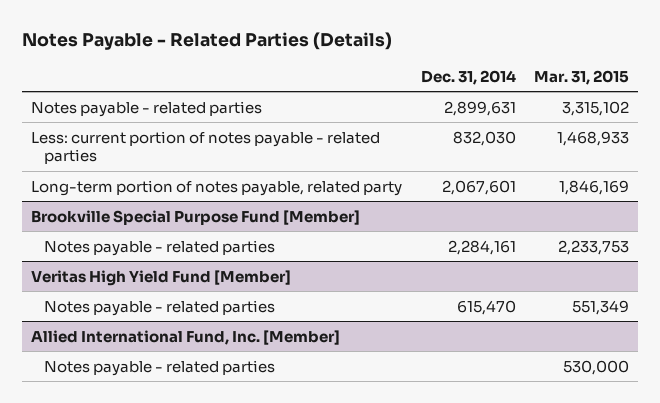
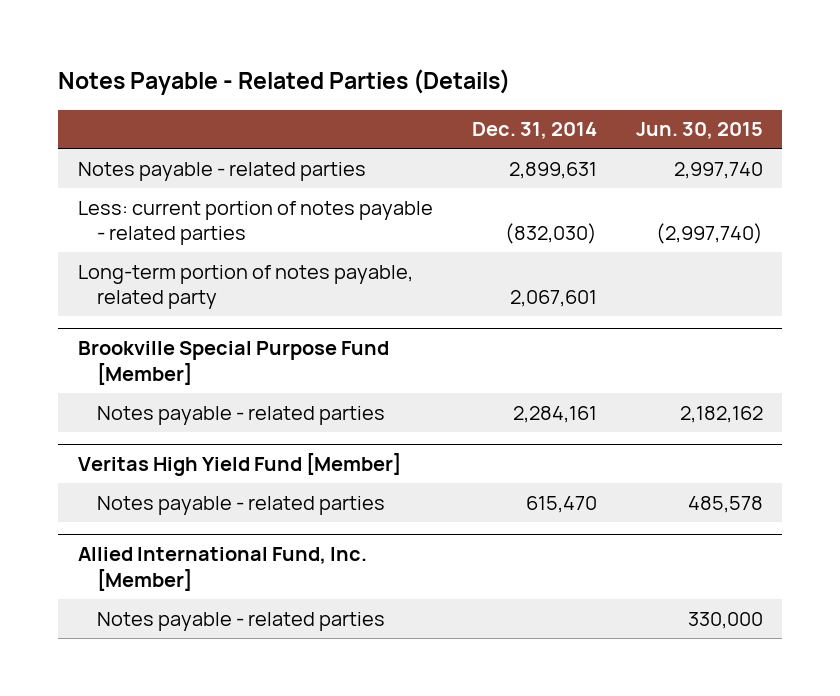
- | Dec. 31, 2014 | Mar. 31, 2015
+ | Dec. 31, 2014 | Jun. 30, 2015
- Less: current portion of notes payable - related parties | 832,030 | 1,468,933
+ Less: current portion of notes payable - related parties | (832,030) | (2,997,740)

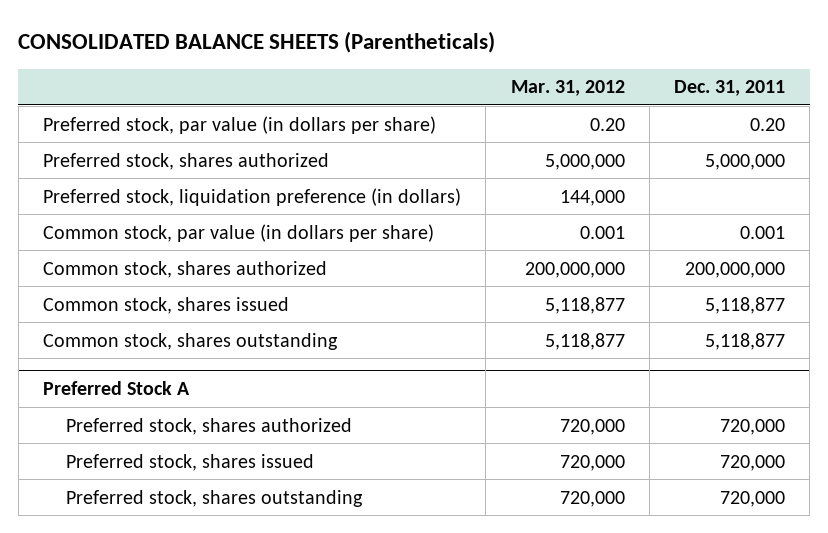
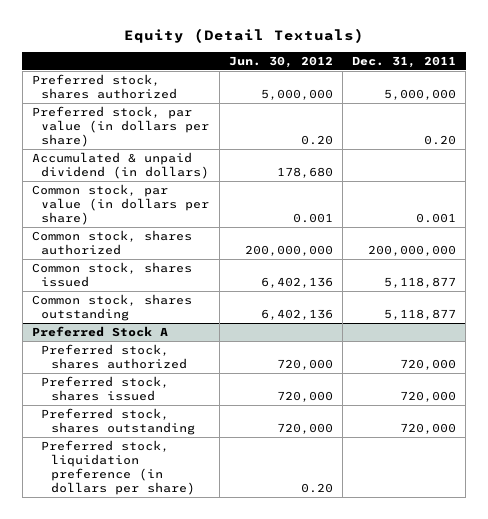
- CONSOLIDATED BALANCE SHEETS (Parentheticals)
+ Equity (Detail Textuals)
- | Mar. 31, 2012 | Dec. 31, 2011
+ | Jun. 30, 2012 | Dec. 31, 2011
- Preferred stock, liquidation preference (in dollars) | 144,000 |
moved down: Preferred stock, par value (in dollars per share) | 0.20 | 0.20
+ Accumulated & unpaid dividend (in dollars) | 178,680 |
@ Preferred Stock A
+ Preferred stock, liquidation preference (in dollars per share) | 0.20 |

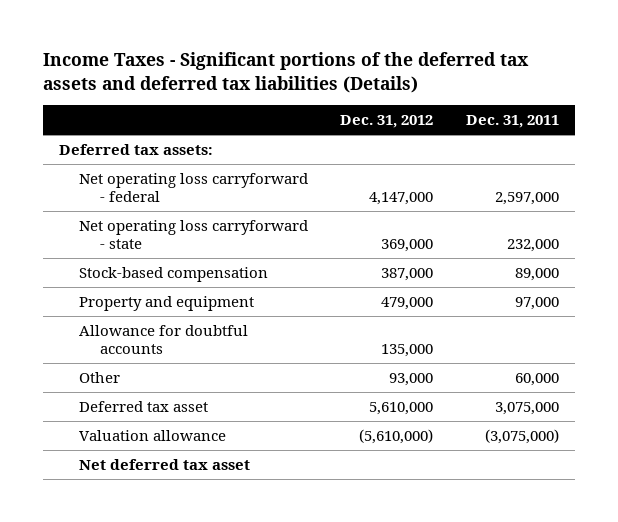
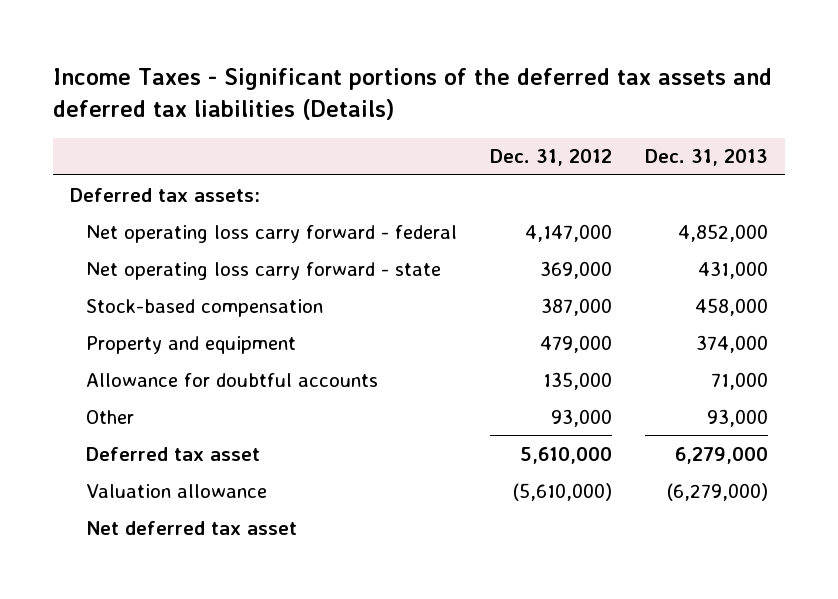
- | Dec. 31, 2012 | Dec. 31, 2011
+ | Dec. 31, 2012 | Dec. 31, 2013
- Net operating loss carryforward - federal | 4,147,000 | 2,597,000
- Net operating loss carryforward - state | 369,000 | 232,000
+ Net operating loss carry forward - federal | 4,147,000 | 4,852,000
+ Net operating loss carry forward - state | 369,000 | 431,000

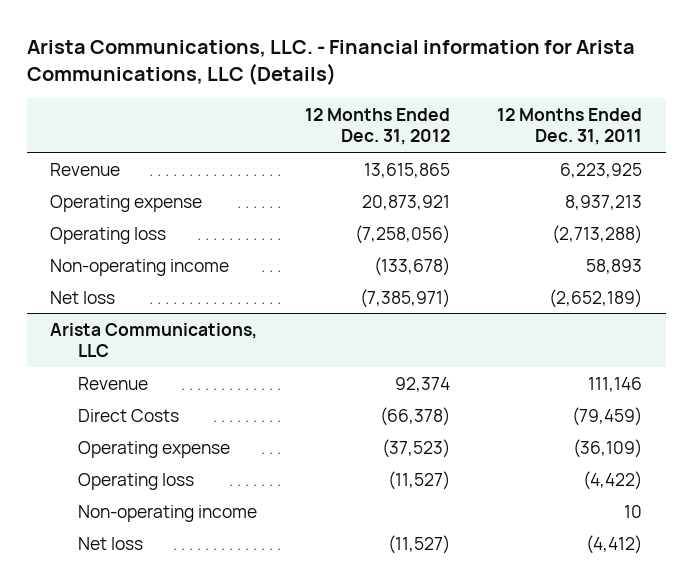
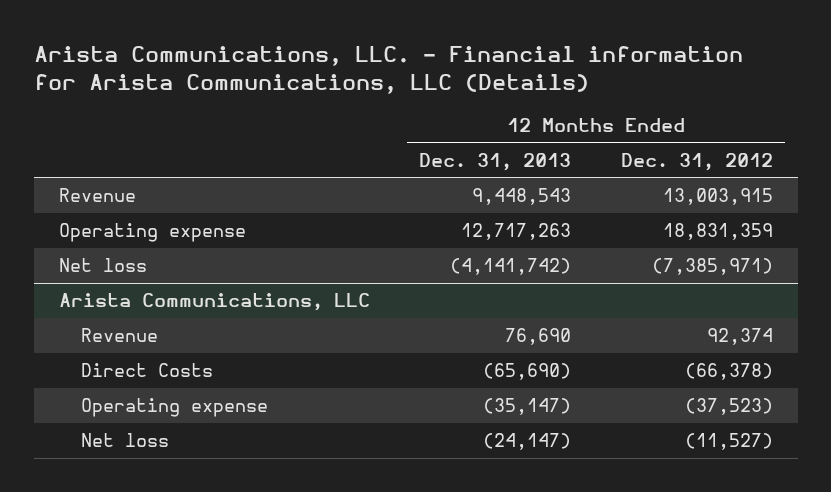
- | 12 Months Ended Dec. 31, 2012 | 12 Months Ended Dec. 31, 2011
+ | 12 Months Ended Dec. 31, 2013 | 12 Months Ended Dec. 31, 2012
- Revenue | 13,615,865 | 6,223,925
- Operating expense | 20,873,921 | 8,937,213
- Operating loss | (7,258,056) | (2,713,288)
- Non-operating income | (133,678) | 58,893
+ Revenue | 9,448,543 | 13,003,915
+ Operating expense | 12,717,263 | 18,831,359
@ Arista Communications, LLC
- Operating loss | (11,527) | (4,422)
- Non-operating income | | 10

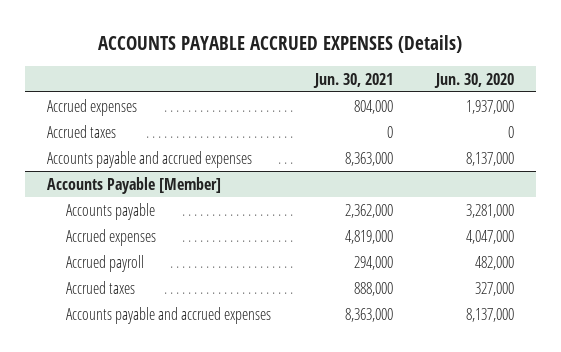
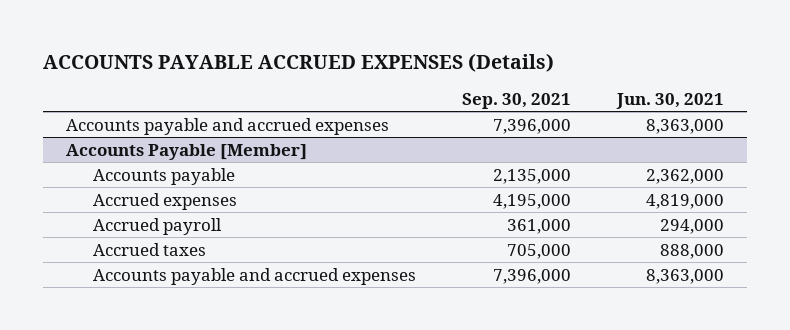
- | Jun. 30, 2021 | Jun. 30, 2020
+ | Sep. 30, 2021 | Jun. 30, 2021
- Accrued expenses | 804,000 | 1,937,000
- Accrued taxes | 0 | 0

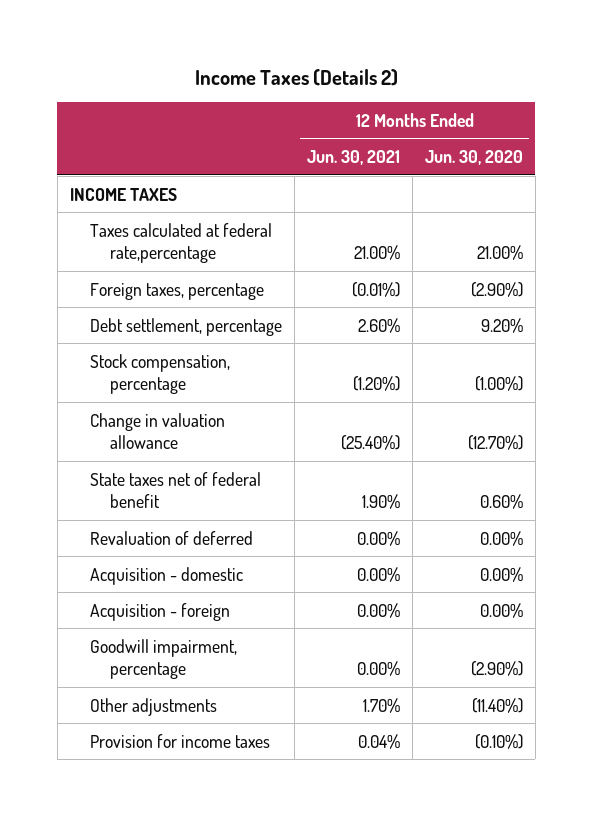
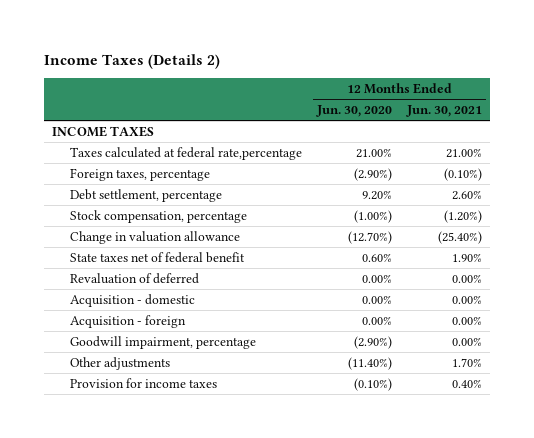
- | 12 Months Ended Jun. 30, 2021 | 12 Months Ended Jun. 30, 2020
+ | 12 Months Ended Jun. 30, 2020 | 12 Months Ended Jun. 30, 2021
- Foreign taxes, percentage | (0.01%) | (2.90%)
+ Foreign taxes, percentage | (2.90%) | (0.10%)
- Provision for income taxes | 0.04% | (0.10%)
+ Provision for income taxes | (0.10%) | 0.40%

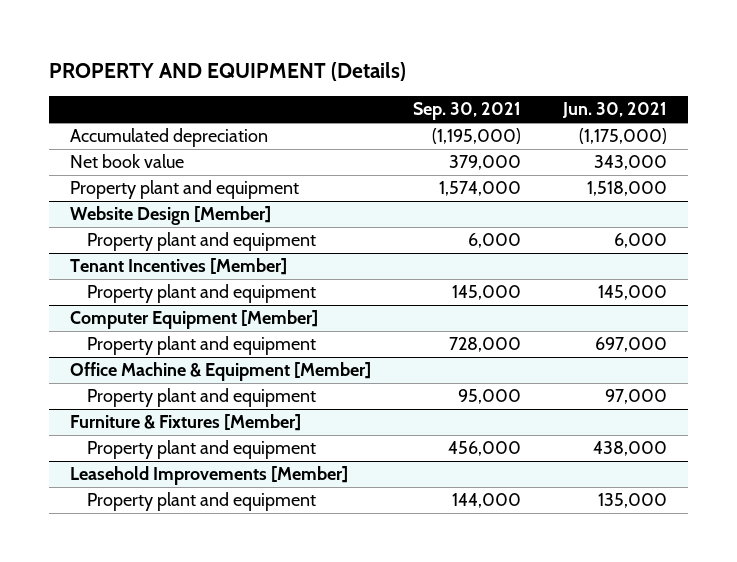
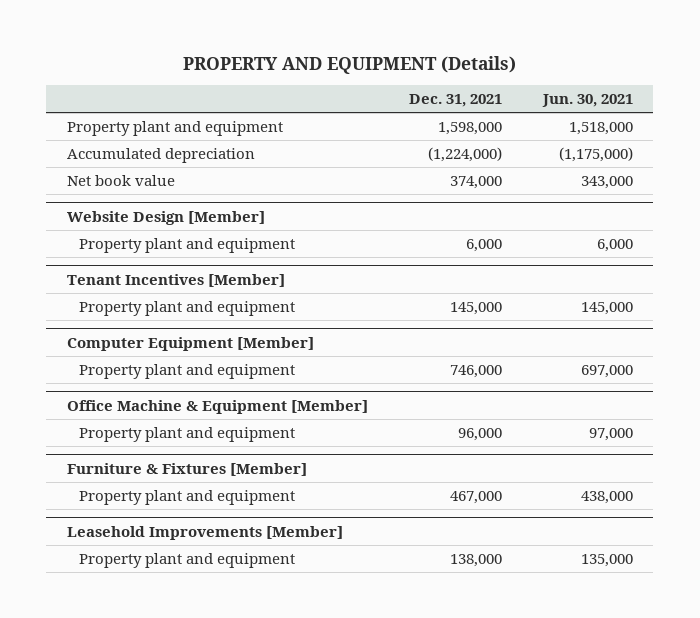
- | Sep. 30, 2021 | Jun. 30, 2021
+ | Dec. 31, 2021 | Jun. 30, 2021
moved up: Property plant and equipment | 1,598,000 | 1,518,000

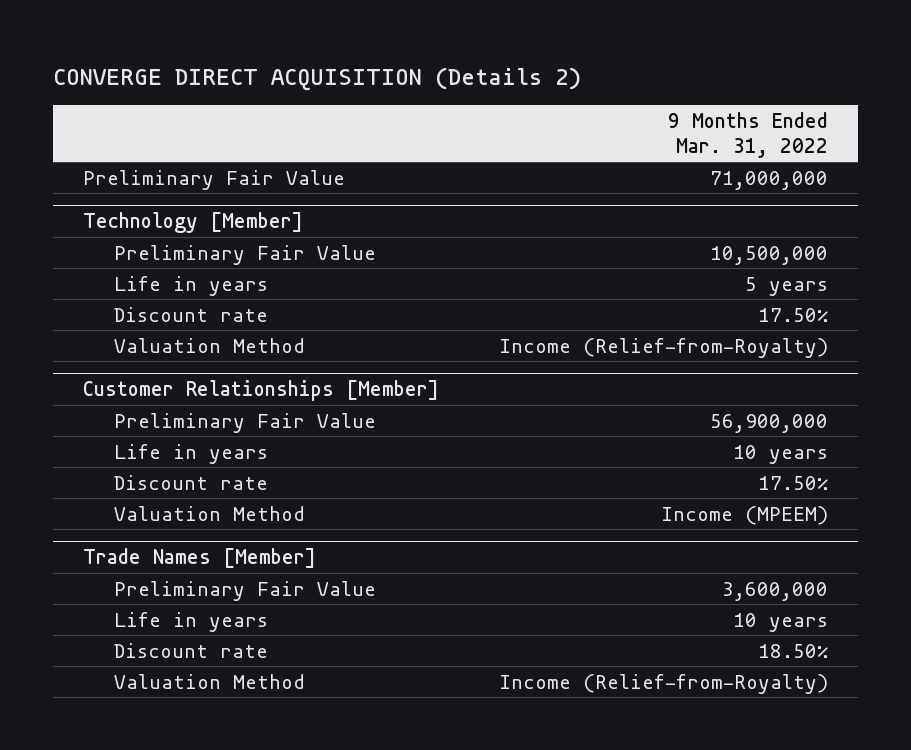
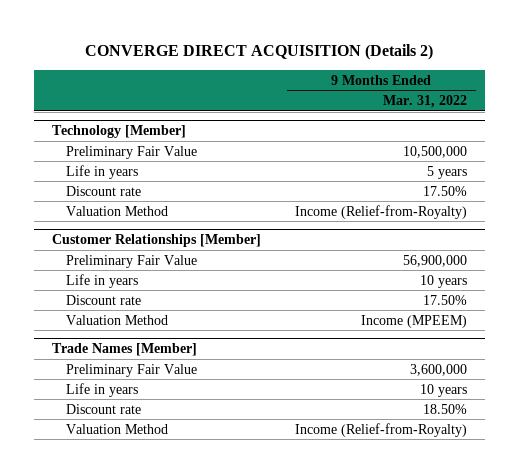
- Preliminary Fair Value | 71,000,000

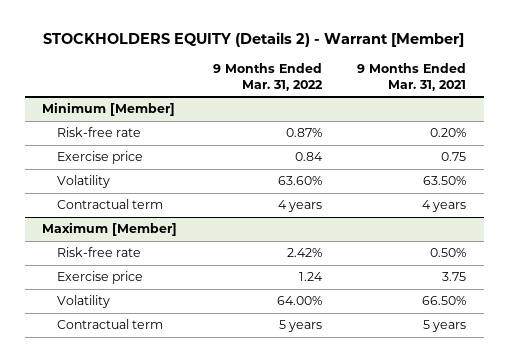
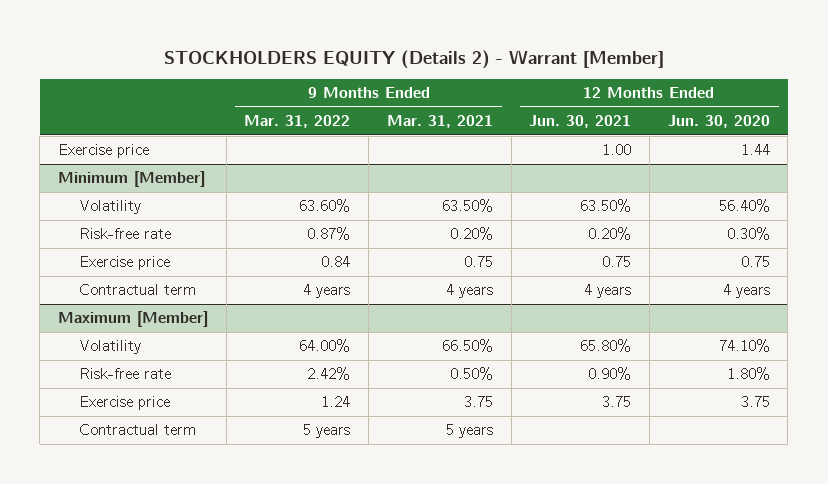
- | 9 Months Ended Mar. 31, 2022 | 9 Months Ended Mar. 31, 2021
+ | 9 Months Ended Mar. 31, 2022 | 9 Months Ended Mar. 31, 2021 | 12 Months Ended Jun. 30, 2021 | 12 Months Ended Jun. 30, 2020
+ Exercise price | | | 1.00 | 1.44
@ Minimum [Member]
moved up: Volatility | 63.60% | 63.50% | 63.50% | 56.40%
@ Maximum [Member]
moved up: Volatility | 64.00% | 66.50% | 65.80% | 74.10%

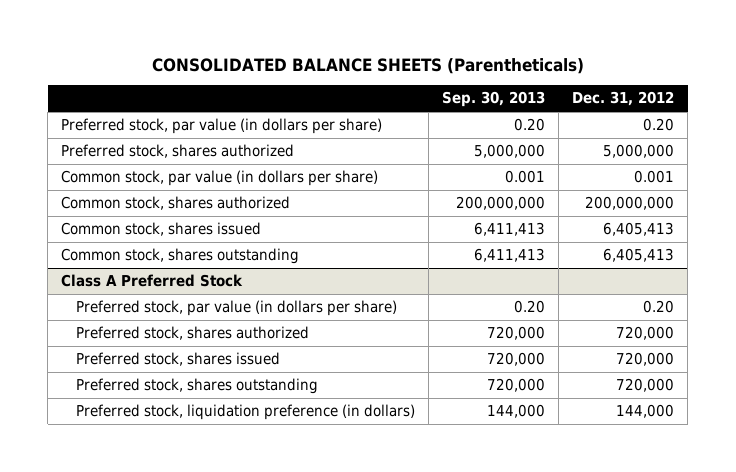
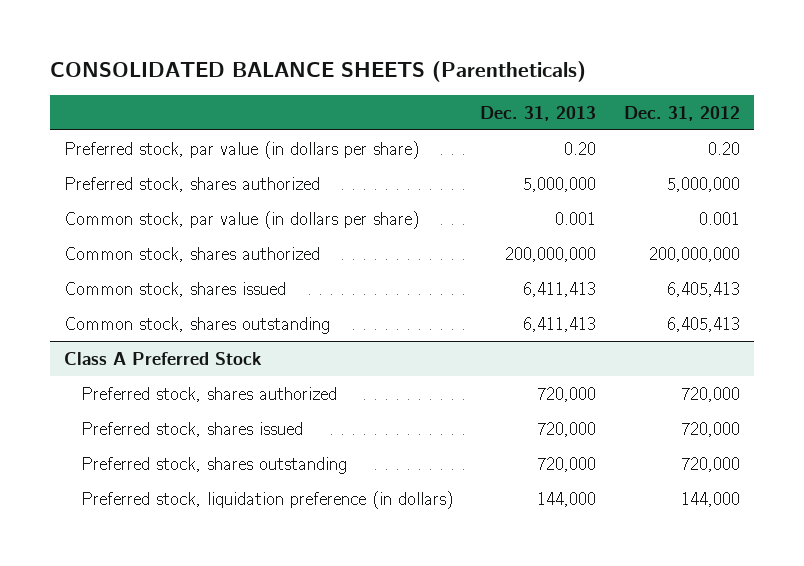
- | Sep. 30, 2013 | Dec. 31, 2012
+ | Dec. 31, 2013 | Dec. 31, 2012
@ Class A Preferred Stock
- Preferred stock, par value (in dollars per share) | 0.20 | 0.20

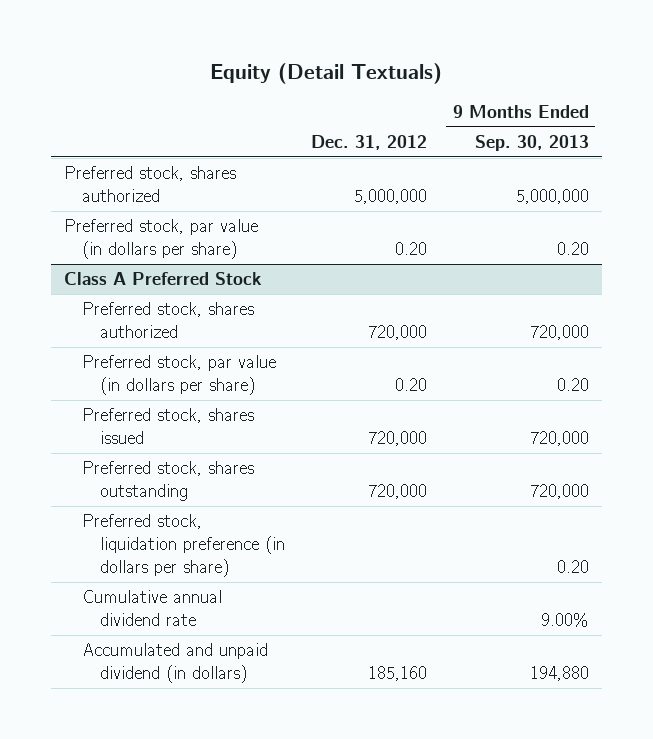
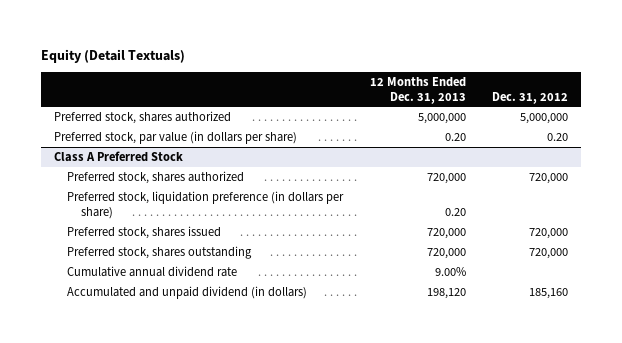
- | Dec. 31, 2012 | 9 Months Ended Sep. 30, 2013
+ | 12 Months Ended Dec. 31, 2013 | Dec. 31, 2012
@ Class A Preferred Stock
- Preferred stock, par value (in dollars per share) | 0.20 | 0.20
moved up: Preferred stock, liquidation preference (in dollars per share) | 0.20 |

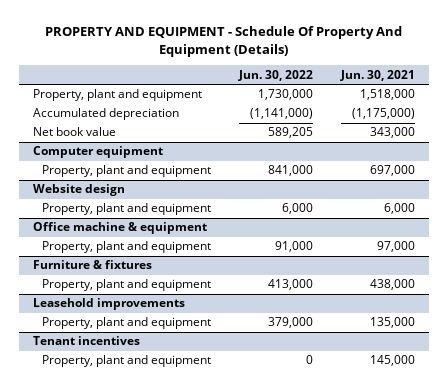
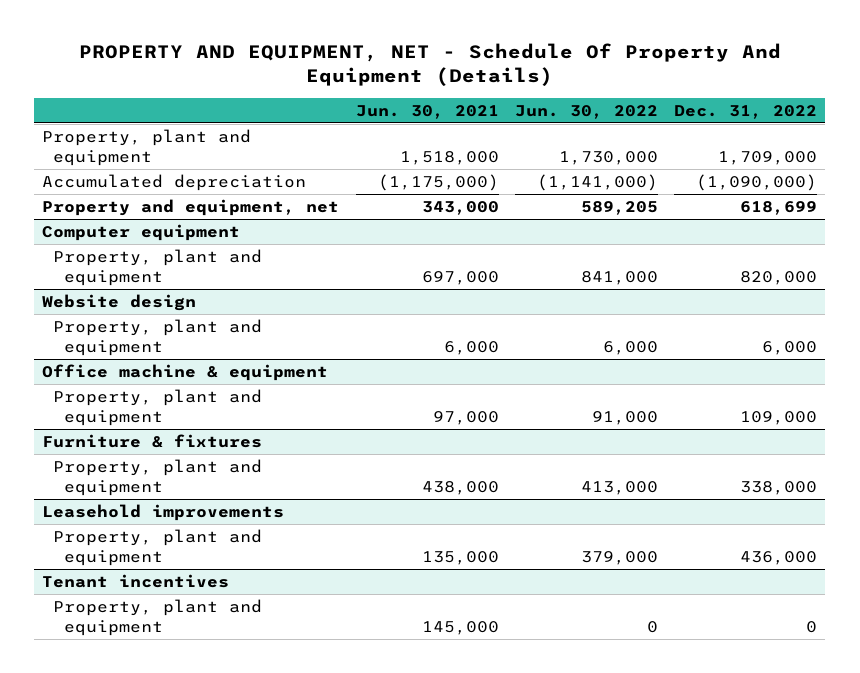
- PROPERTY AND EQUIPMENT - Schedule Of Property And Equipment (Details)
+ PROPERTY AND EQUIPMENT, NET - Schedule Of Property And Equipment (Details)
- | Jun. 30, 2022 | Jun. 30, 2021
+ | Jun. 30, 2021 | Jun. 30, 2022 | Dec. 31, 2022
- Net book value | 589,205 | 343,000
+ Property and equipment, net | 343,000 | 589,205 | 618,699

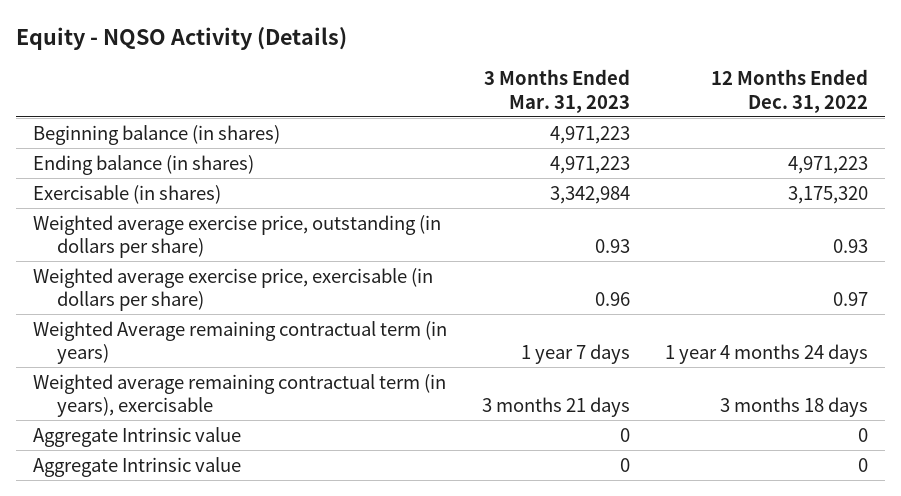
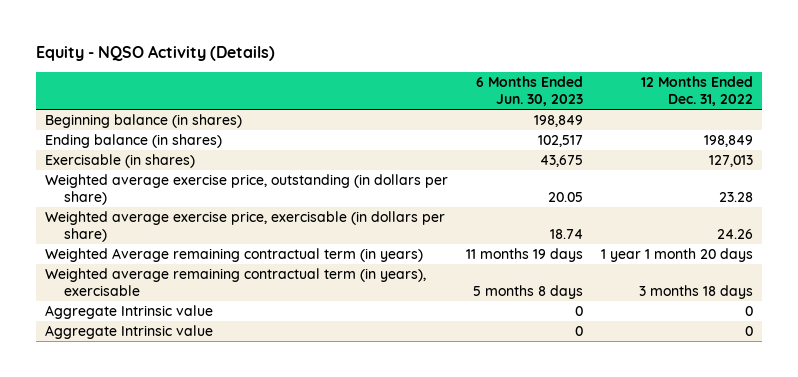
- | 3 Months Ended Mar. 31, 2023 | 12 Months Ended Dec. 31, 2022
+ | 6 Months Ended Jun. 30, 2023 | 12 Months Ended Dec. 31, 2022
- Ending balance (in shares) | 4,971,223 | 4,971,223
- Exercisable (in shares) | 3,342,984 | 3,175,320
- Weighted average exercise price, outstanding (in dollars per share) | 0.93 | 0.93
- Weighted average exercise price, exercisable (in dollars per share) | 0.96 | 0.97
- Weighted Average remaining contractual term (in years) | 1 year 7 days | 1 year 4 months 24 days
+ Ending balance (in shares) | 102,517 | 198,849
+ Exercisable (in shares) | 43,675 | 127,013
+ Weighted average exercise price, outstanding (in dollars per share) | 20.05 | 23.28
+ Weighted average exercise price, exercisable (in dollars per share) | 18.74 | 24.26
+ Weighted Average remaining contractual term (in years) | 11 months 19 days | 1 year 1 month 20 days

